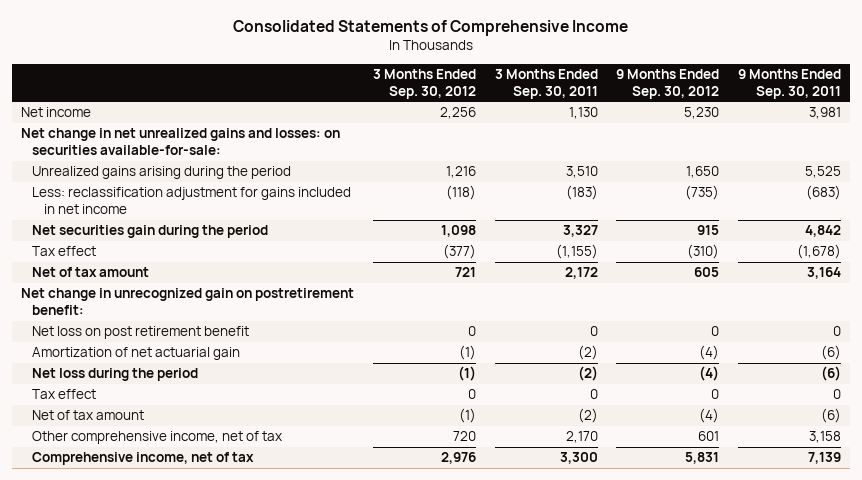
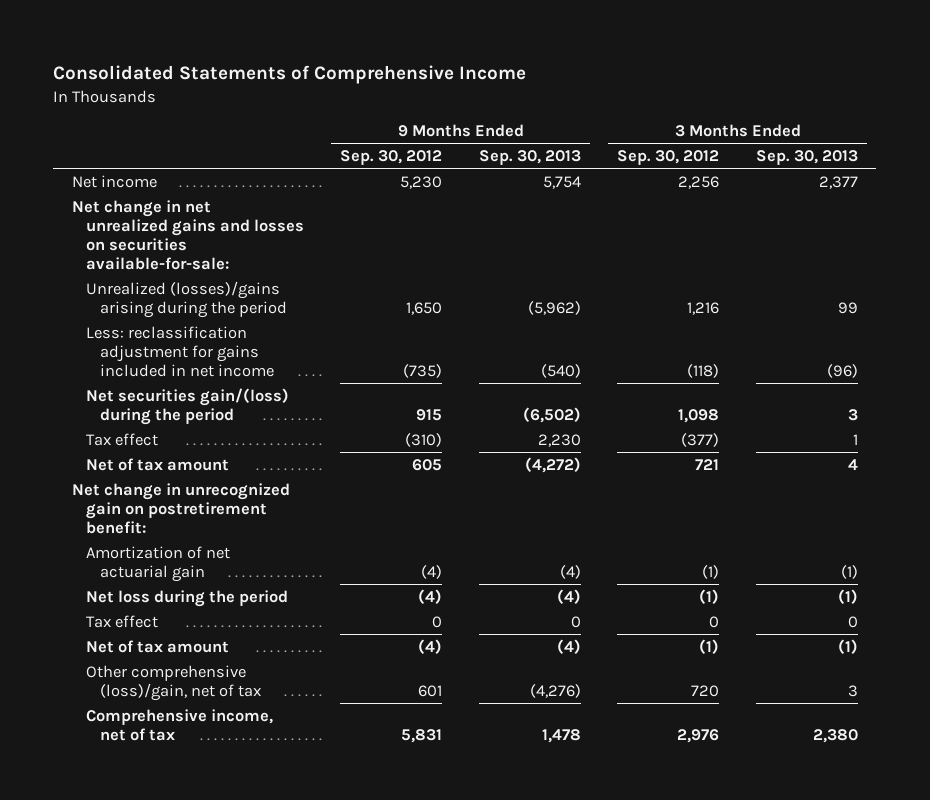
- | 3 Months Ended Sep. 30, 2012 | 3 Months Ended Sep. 30, 2011 | 9 Months Ended Sep. 30, 2012 | 9 Months Ended Sep. 30, 2011
+ | 9 Months Ended Sep. 30, 2012 | 9 Months Ended Sep. 30, 2013 | 3 Months Ended Sep. 30, 2012 | 3 Months Ended Sep. 30, 2013
- Net change in net unrealized gains and losses: on securities available-for-sale:
- Unrealized gains arising during the period | 1,216 | 3,510 | 1,650 | 5,525
+ Net change in net unrealized gains and losses on securities available-for-sale:
+ Unrealized (losses)/gains arising during the period | 1,650 | (5,962) | 1,216 | 99
- Net securities gain during the period | 1,098 | 3,327 | 915 | 4,842
+ Net securities gain/(loss) during the period | 915 | (6,502) | 1,098 | 3
- Net loss on post retirement benefit | 0 | 0 | 0 | 0
- Other comprehensive income, net of tax | 720 | 2,170 | 601 | 3,158
+ Other comprehensive (loss)/gain, net of tax | 601 | (4,276) | 720 | 3

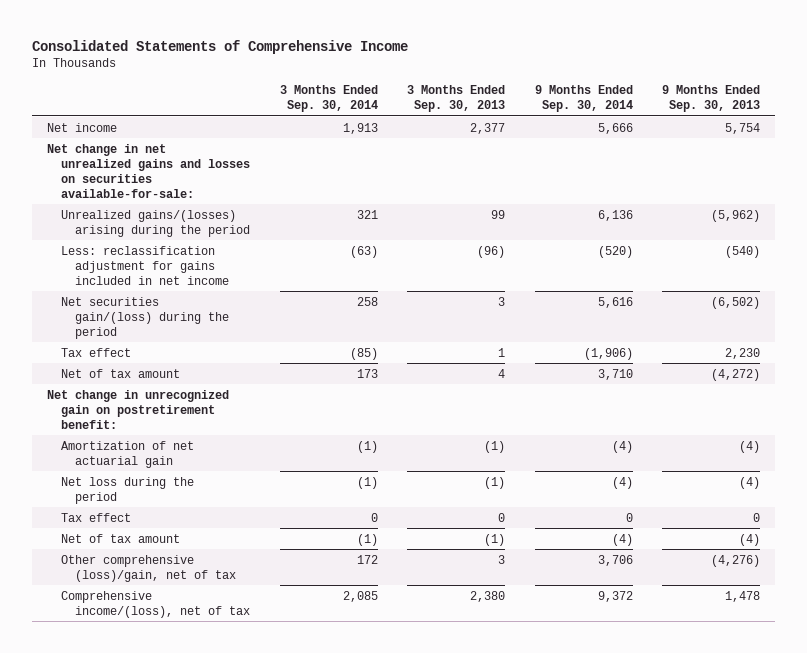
- | 9 Months Ended Sep. 30, 2012 | 9 Months Ended Sep. 30, 2013 | 3 Months Ended Sep. 30, 2012 | 3 Months Ended Sep. 30, 2013
+ | 3 Months Ended Sep. 30, 2014 | 3 Months Ended Sep. 30, 2013 | 9 Months Ended Sep. 30, 2014 | 9 Months Ended Sep. 30, 2013
- Unrealized (losses)/gains arising during the period | 1,650 | (5,962) | 1,216 | 99
+ Unrealized gains/(losses) arising during the period | 321 | 99 | 6,136 | (5,962)
- Comprehensive income, net of tax | 5,831 | 1,478 | 2,976 | 2,380
+ Comprehensive income/(loss), net of tax | 2,085 | 2,380 | 9,372 | 1,478

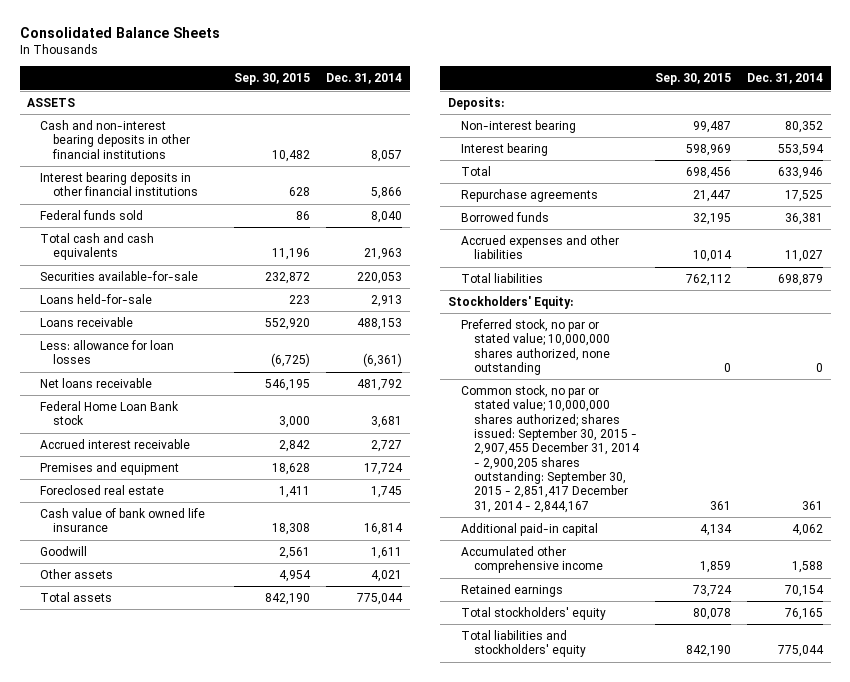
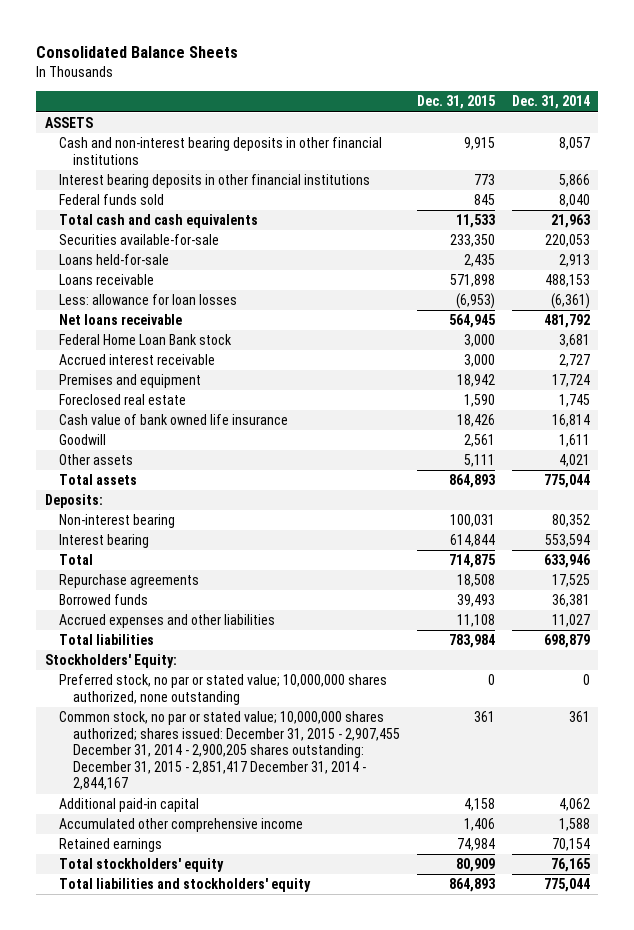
- | Sep. 30, 2015 | Dec. 31, 2014
+ | Dec. 31, 2015 | Dec. 31, 2014
- Common stock, no par or stated value; 10,000,000 shares authorized; shares issued: September 30, 2015 - 2,907,455 December 31, 2014 - 2,900,205 shares outstanding: September 30, 2015 - 2,851,417 December 31, 2014 - 2,844,167 | 361 | 361
+ Common stock, no par or stated value; 10,000,000 shares authorized; shares issued: December 31, 2015 - 2,907,455 December 31, 2014 - 2,900,205 shares outstanding: December 31, 2015 - 2,851,417 December 31, 2014 - 2,844,167 | 361 | 361

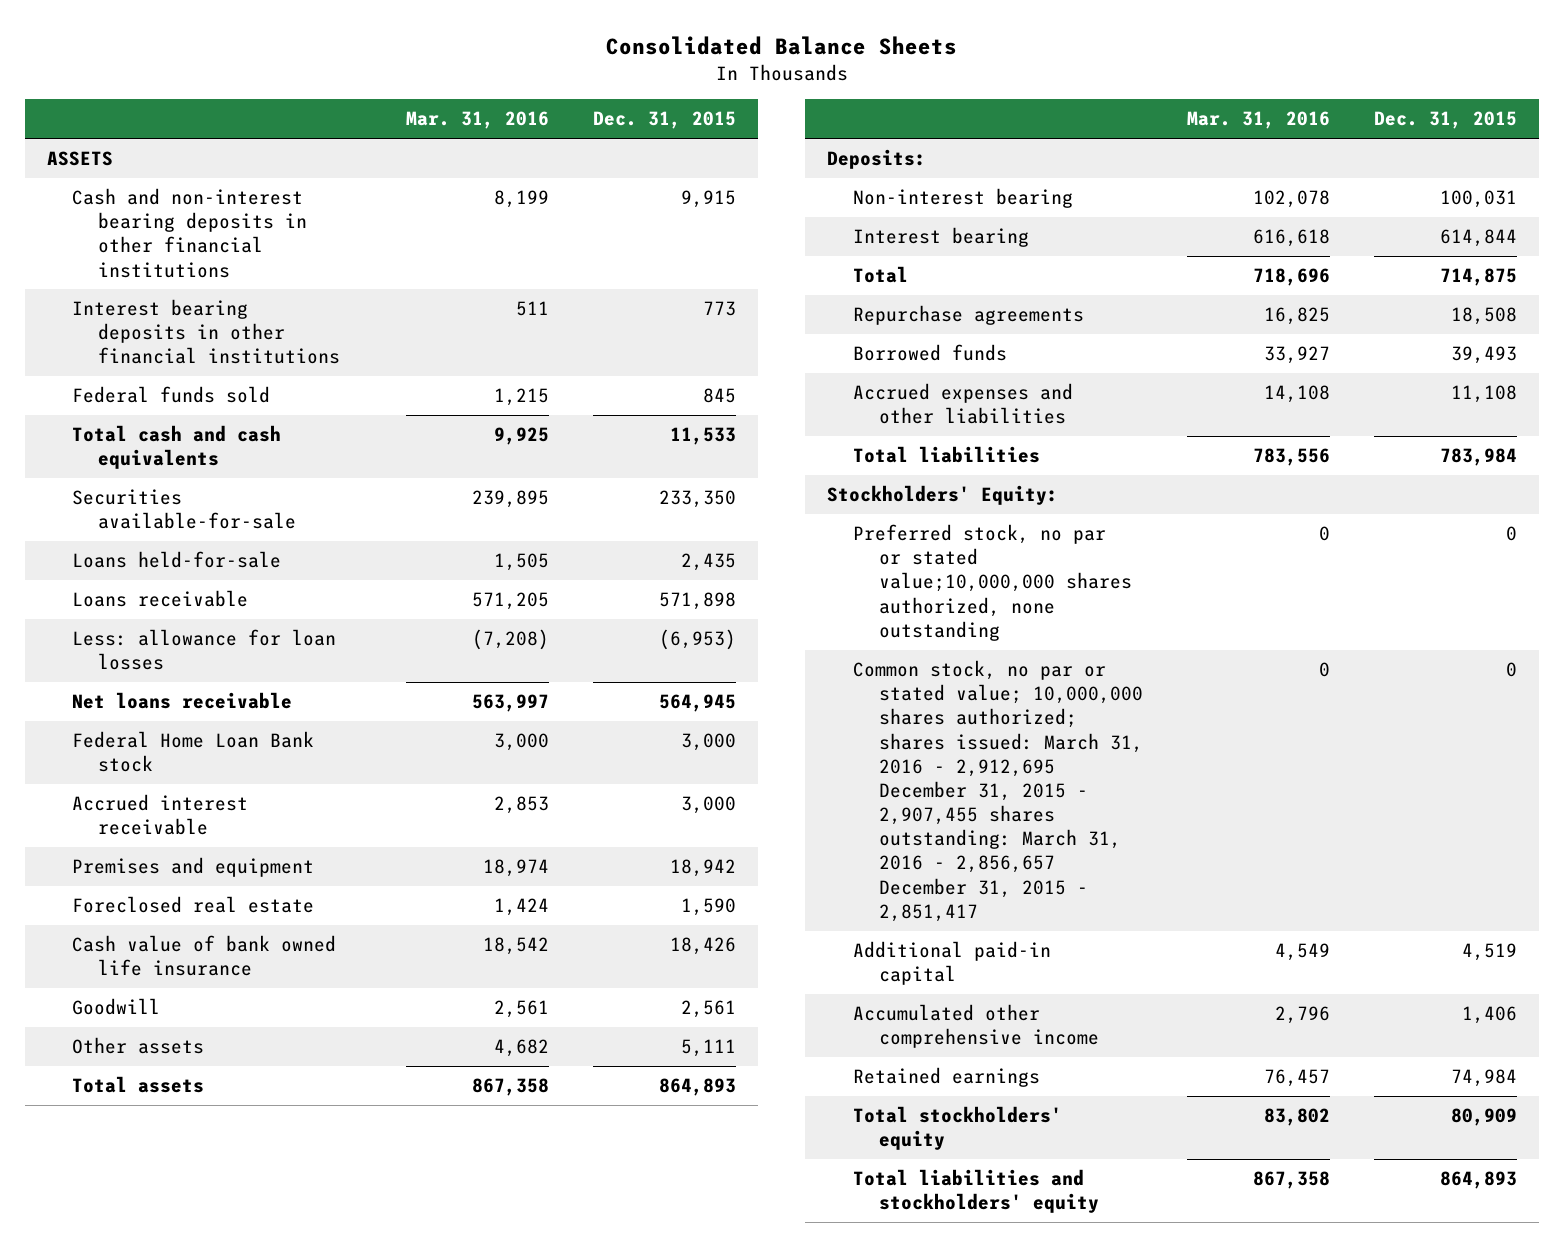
- | Dec. 31, 2015 | Dec. 31, 2014
+ | Mar. 31, 2016 | Dec. 31, 2015
- Preferred stock, no par or stated value; 10,000,000 shares authorized, none outstanding | 0 | 0
- Common stock, no par or stated value; 10,000,000 shares authorized; shares issued: December 31, 2015 - 2,907,455 December 31, 2014 - 2,900,205 shares outstanding: December 31, 2015 - 2,851,417 December 31, 2014 - 2,844,167 | 361 | 361
- Additional paid-in capital | 4,158 | 4,062
+ Preferred stock, no par or stated value;10,000,000 shares authorized, none outstanding | 0 | 0
+ Common stock, no par or stated value; 10,000,000 shares authorized; shares issued: March 31, 2016 - 2,912,695 December 31, 2015 - 2,907,455 shares outstanding: March 31, 2016 - 2,856,657 December 31, 2015 - 2,851,417 | 0 | 0
+ Additional paid-in capital | 4,549 | 4,519

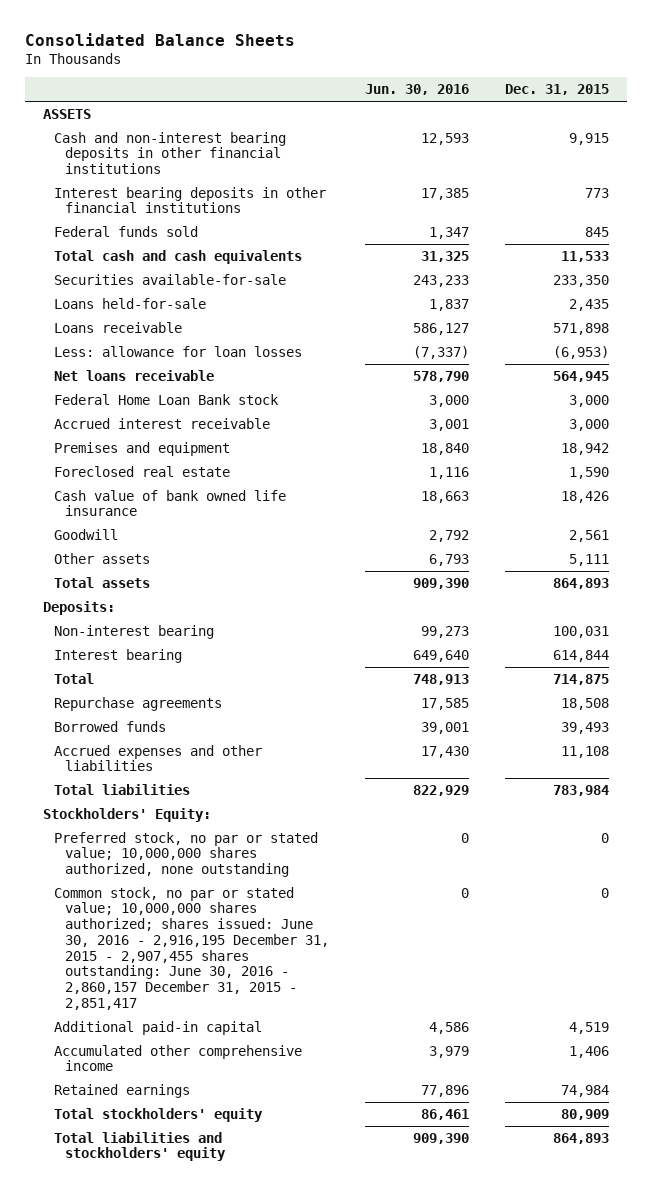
- | Mar. 31, 2016 | Dec. 31, 2015
+ | Jun. 30, 2016 | Dec. 31, 2015
- Preferred stock, no par or stated value;10,000,000 shares authorized, none outstanding | 0 | 0
- Common stock, no par or stated value; 10,000,000 shares authorized; shares issued: March 31, 2016 - 2,912,695 December 31, 2015 - 2,907,455 shares outstanding: March 31, 2016 - 2,856,657 December 31, 2015 - 2,851,417 | 0 | 0
+ Preferred stock, no par or stated value; 10,000,000 shares authorized, none outstanding | 0 | 0
+ Common stock, no par or stated value; 10,000,000 shares authorized; shares issued: June 30, 2016 - 2,916,195 December 31, 2015 - 2,907,455 shares outstanding: June 30, 2016 - 2,860,157 December 31, 2015 - 2,851,417 | 0 | 0

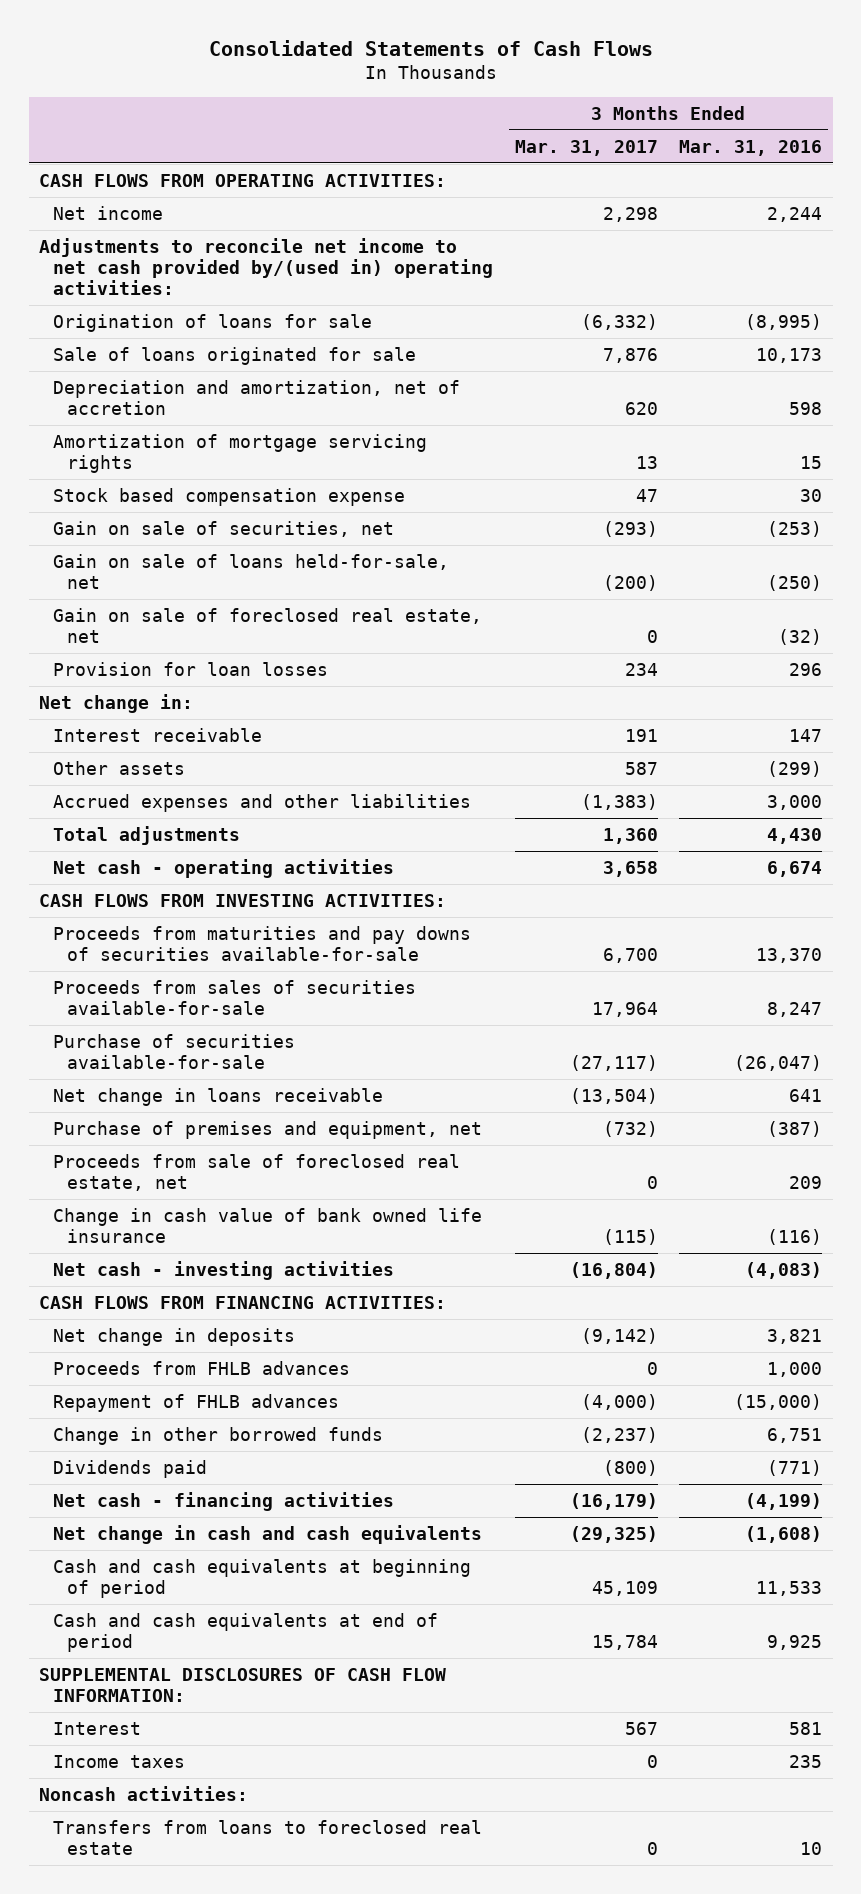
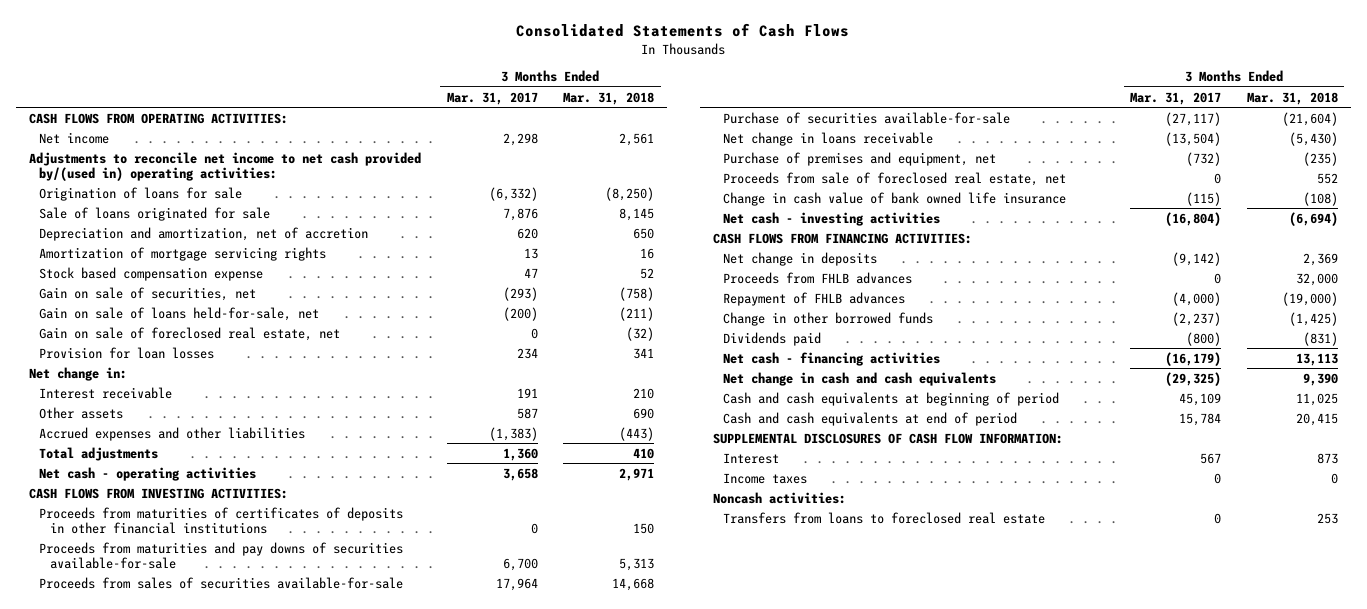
- | 3 Months Ended Mar. 31, 2017 | 3 Months Ended Mar. 31, 2016
+ | 3 Months Ended Mar. 31, 2017 | 3 Months Ended Mar. 31, 2018
+ Proceeds from maturities of certificates of deposits in other financial institutions | 0 | 150

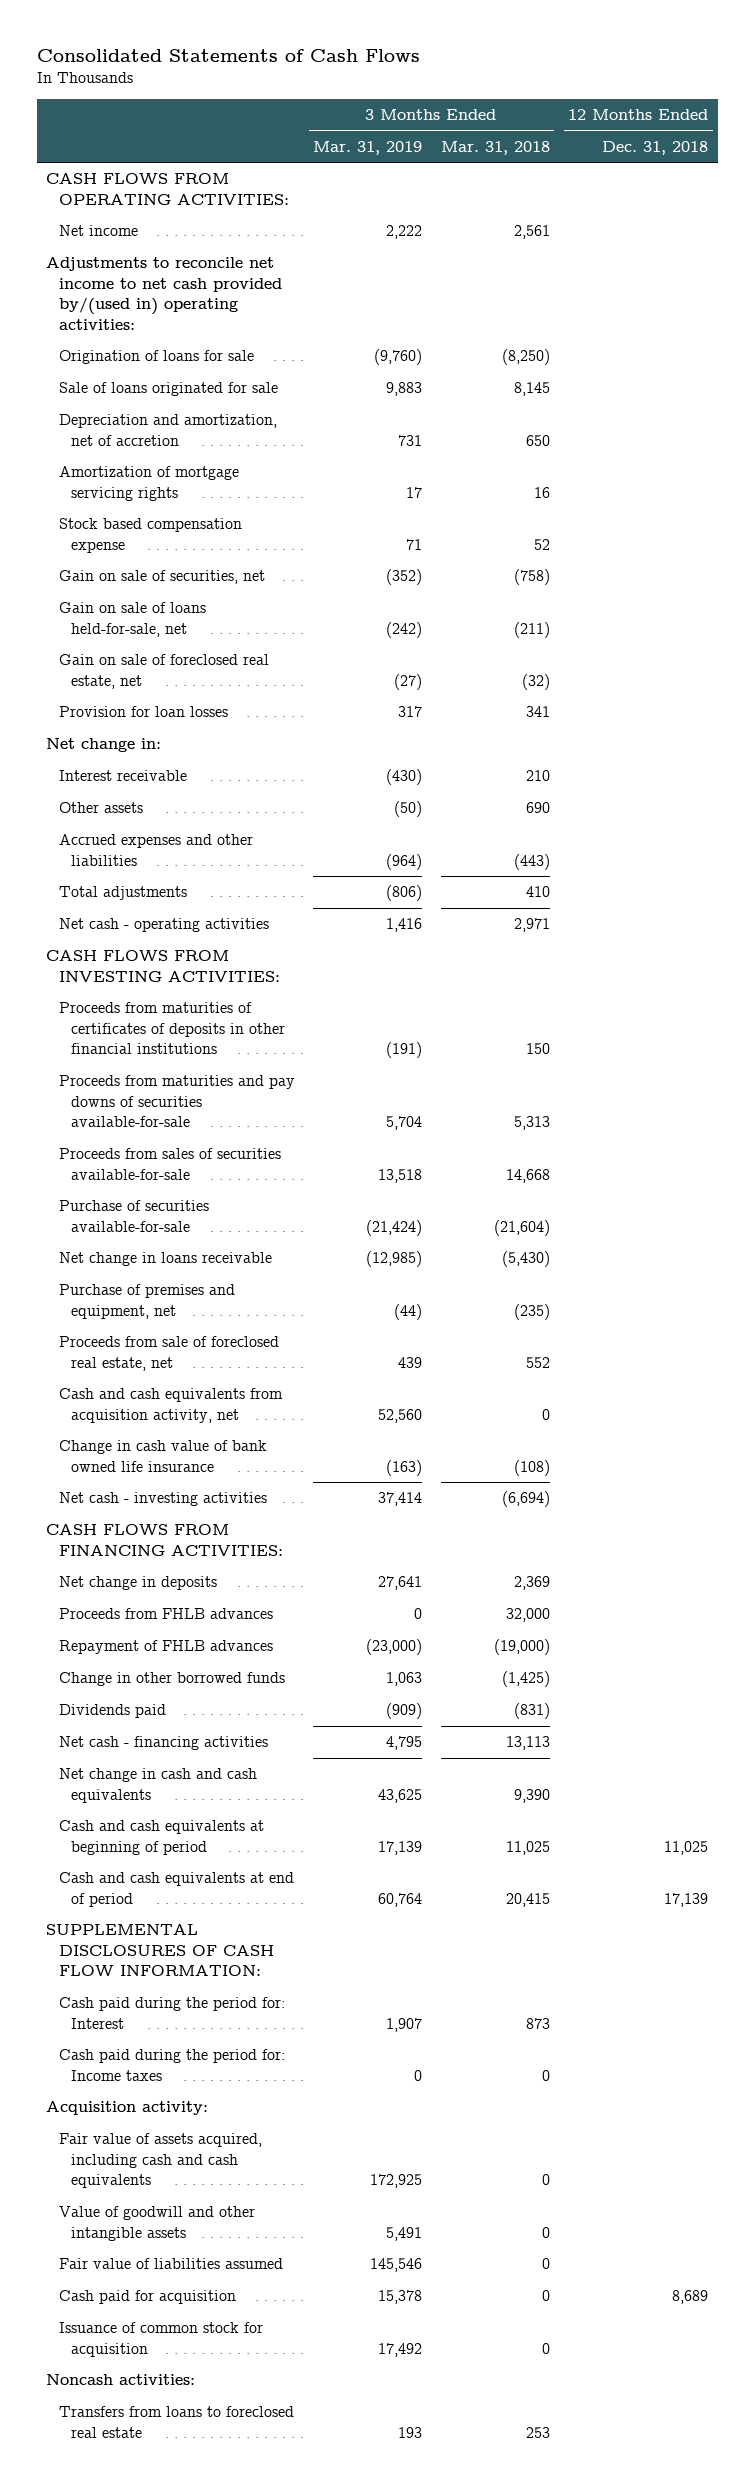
- | 3 Months Ended Mar. 31, 2017 | 3 Months Ended Mar. 31, 2018
+ | 3 Months Ended Mar. 31, 2019 | 3 Months Ended Mar. 31, 2018 | 12 Months Ended Dec. 31, 2018
+ Cash and cash equivalents from acquisition activity, net | 52,560 | 0 |
- Interest | 567 | 873
- Income taxes | 0 | 0
+ Cash paid during the period for: Interest | 1,907 | 873 |
+ Cash paid during the period for: Income taxes | 0 | 0 |
+ Acquisition activity:
+ Fair value of assets acquired, including cash and cash equivalents | 172,925 | 0 |
+ Value of goodwill and other intangible assets | 5,491 | 0 |
+ Fair value of liabilities assumed | 145,546 | 0 |
+ Cash paid for acquisition | 15,378 | 0 | 8,689
+ Issuance of common stock for acquisition | 17,492 | 0 |

